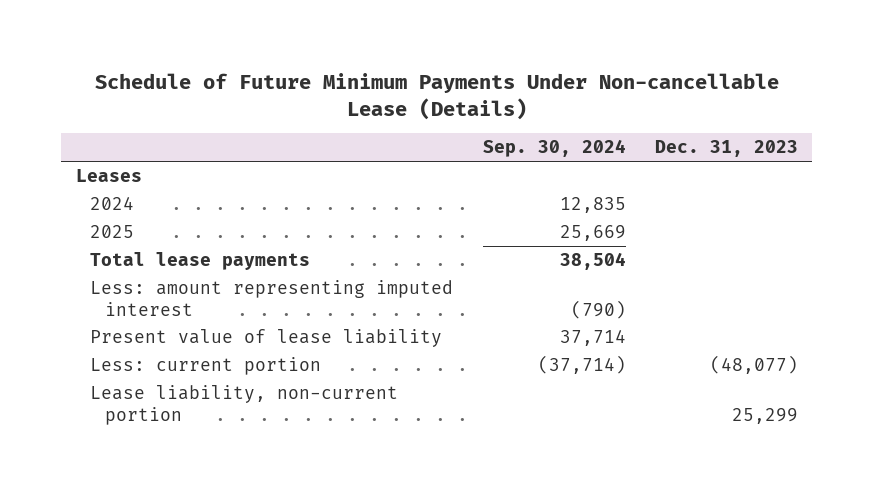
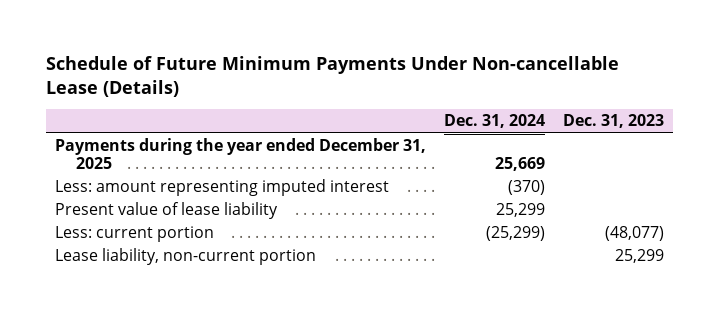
- | Sep. 30, 2024 | Dec. 31, 2023
+ | Dec. 31, 2024 | Dec. 31, 2023
- Leases
- 2024 | 12,835 |
- 2025 | 25,669 |
- Total lease payments | 38,504 |
+ Payments during the year ended December 31, 2025 | 25,669 |

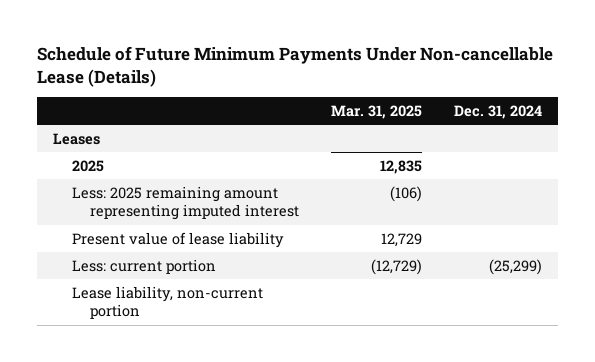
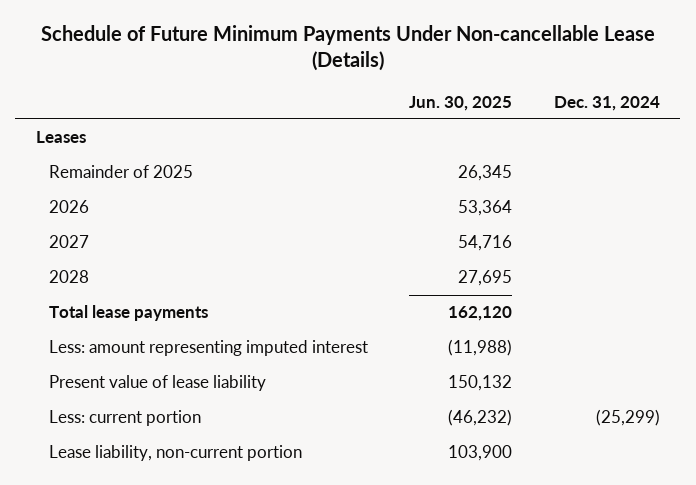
- | Mar. 31, 2025 | Dec. 31, 2024
+ | Jun. 30, 2025 | Dec. 31, 2024
- 2025 | 12,835 |
- Less: 2025 remaining amount representing imputed interest | (106) |
+ Remainder of 2025 | 26,345 |
+ 2026 | 53,364 |
+ 2027 | 54,716 |
+ 2028 | 27,695 |
+ Total lease payments | 162,120 |
+ Less: amount representing imputed interest | (11,988) |

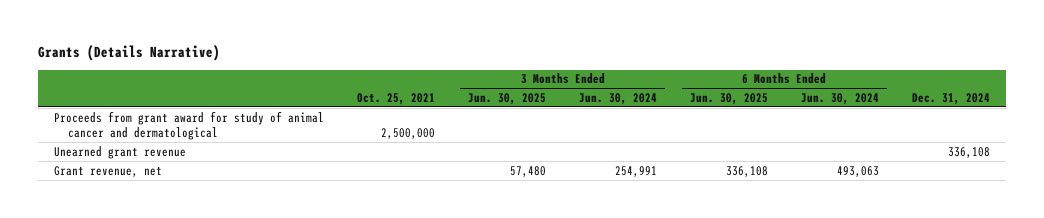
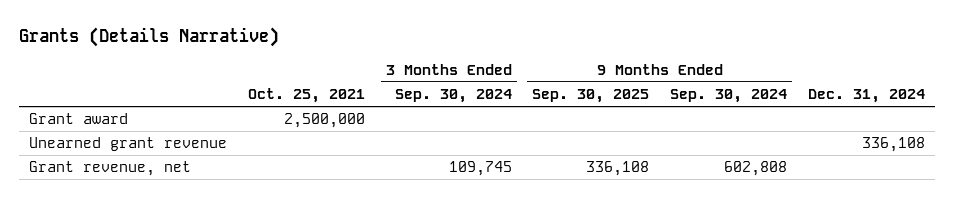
- | Oct. 25, 2021 | 3 Months Ended Jun. 30, 2025 | 3 Months Ended Jun. 30, 2024 | 6 Months Ended Jun. 30, 2025 | 6 Months Ended Jun. 30, 2024 | Dec. 31, 2024
+ | Oct. 25, 2021 | 3 Months Ended Sep. 30, 2024 | 9 Months Ended Sep. 30, 2025 | 9 Months Ended Sep. 30, 2024 | Dec. 31, 2024
- Proceeds from grant award for study of animal cancer and dermatological | 2,500,000 | | | | |
+ Grant award | 2,500,000 | | | |

